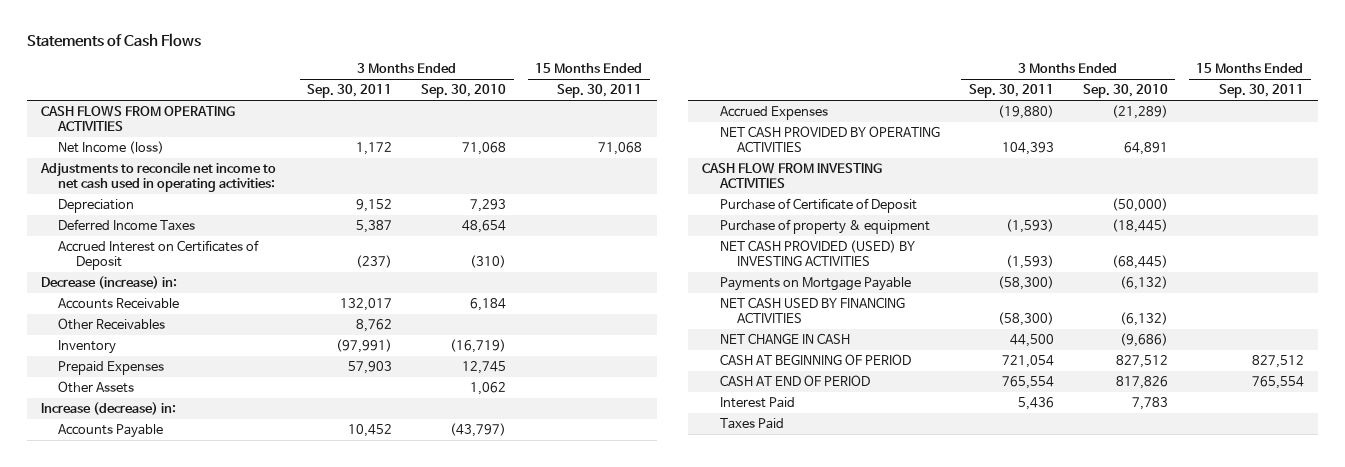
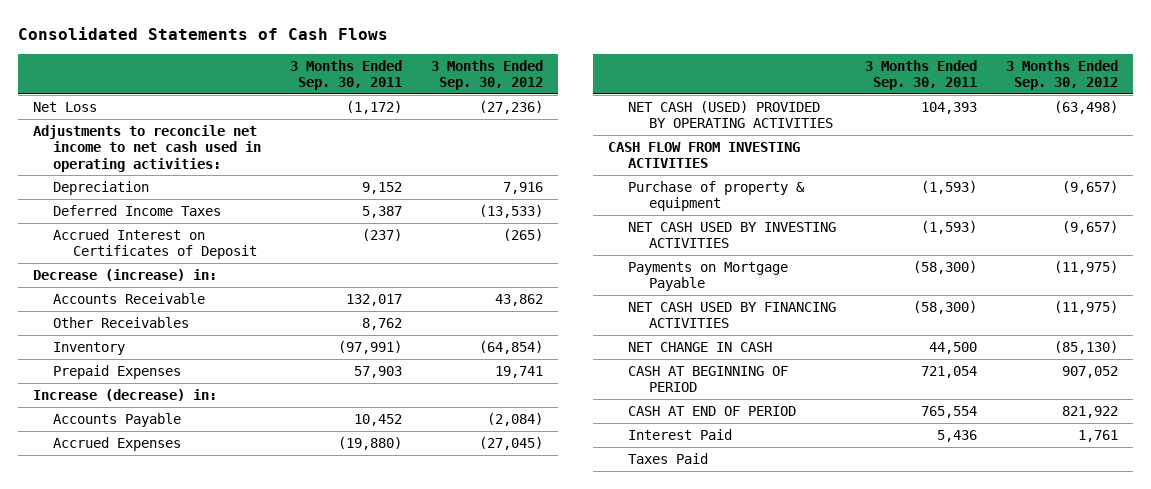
- Statements of Cash Flows
+ Consolidated Statements of Cash Flows
- | 3 Months Ended Sep. 30, 2011 | 3 Months Ended Sep. 30, 2010 | 15 Months Ended Sep. 30, 2011
+ | 3 Months Ended Sep. 30, 2011 | 3 Months Ended Sep. 30, 2012
- CASH FLOWS FROM OPERATING ACTIVITIES
- Net Income (loss) | 1,172 | 71,068 | 71,068
+ Net Loss | (1,172) | (27,236)
- Other Assets | | 1,062 |
- NET CASH PROVIDED BY OPERATING ACTIVITIES | 104,393 | 64,891 |
+ NET CASH (USED) PROVIDED BY OPERATING ACTIVITIES | 104,393 | (63,498)
- Purchase of Certificate of Deposit | | (50,000) |
- NET CASH PROVIDED (USED) BY INVESTING ACTIVITIES | (1,593) | (68,445) |
+ NET CASH USED BY INVESTING ACTIVITIES | (1,593) | (9,657)

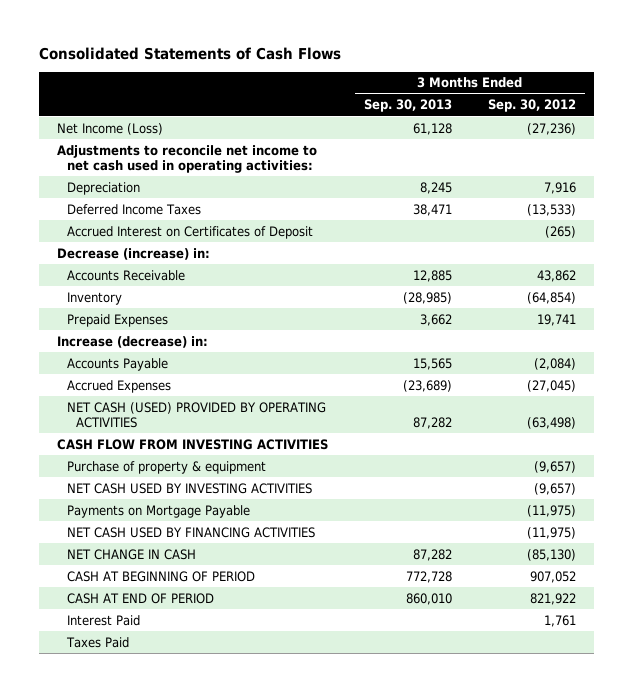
- | 3 Months Ended Sep. 30, 2011 | 3 Months Ended Sep. 30, 2012
+ | 3 Months Ended Sep. 30, 2013 | 3 Months Ended Sep. 30, 2012
- Net Loss | (1,172) | (27,236)
+ Net Income (Loss) | 61,128 | (27,236)
- Other Receivables | 8,762 |

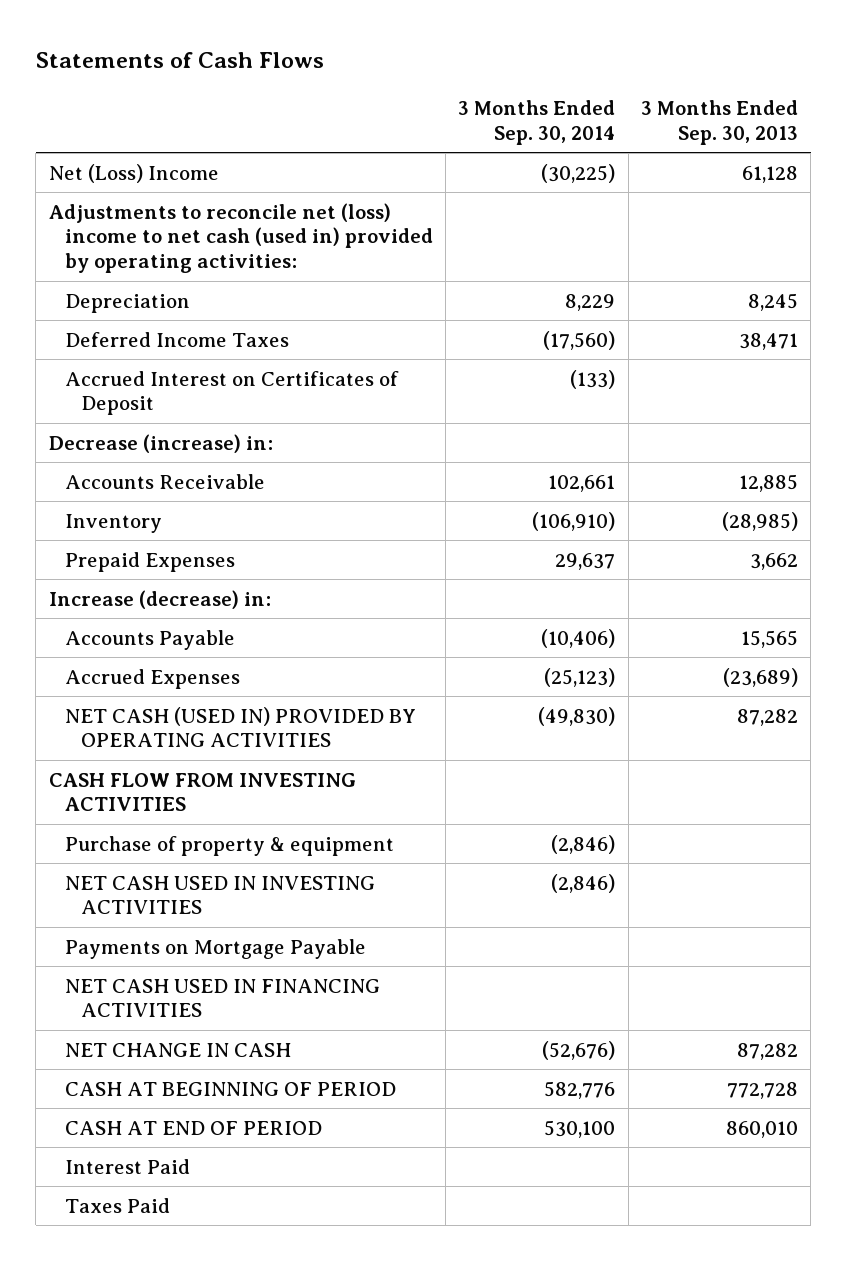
- Consolidated Statements of Cash Flows
+ Statements of Cash Flows
- | 3 Months Ended Sep. 30, 2013 | 3 Months Ended Sep. 30, 2012
+ | 3 Months Ended Sep. 30, 2014 | 3 Months Ended Sep. 30, 2013
- Net Income (Loss) | 61,128 | (27,236)
- Adjustments to reconcile net income to net cash used in operating activities:
+ Net (Loss) Income | (30,225) | 61,128
+ Adjustments to reconcile net (loss) income to net cash (used in) provided by operating activities:
- NET CASH (USED) PROVIDED BY OPERATING ACTIVITIES | 87,282 | (63,498)
+ NET CASH (USED IN) PROVIDED BY OPERATING ACTIVITIES | (49,830) | 87,282
- NET CASH USED BY INVESTING ACTIVITIES | | (9,657)
+ NET CASH USED IN INVESTING ACTIVITIES | (2,846) |
- NET CASH USED BY FINANCING ACTIVITIES | | (11,975)
+ NET CASH USED IN FINANCING ACTIVITIES

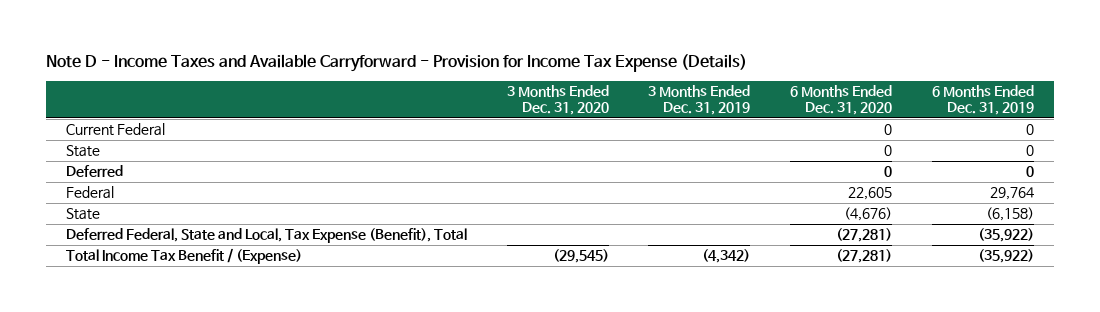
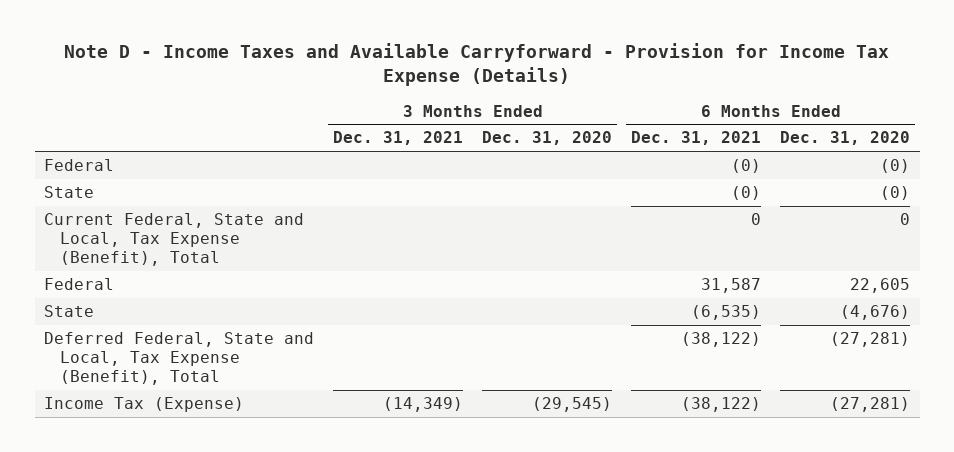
- | 3 Months Ended Dec. 31, 2020 | 3 Months Ended Dec. 31, 2019 | 6 Months Ended Dec. 31, 2020 | 6 Months Ended Dec. 31, 2019
+ | 3 Months Ended Dec. 31, 2021 | 3 Months Ended Dec. 31, 2020 | 6 Months Ended Dec. 31, 2021 | 6 Months Ended Dec. 31, 2020
- Current Federal | | | 0 | 0
- State | | | 0 | 0
- Deferred | | | 0 | 0
+ Federal | | | (0) | (0)
+ State | | | (0) | (0)
+ Current Federal, State and Local, Tax Expense (Benefit), Total | | | 0 | 0
- Total Income Tax Benefit / (Expense) | (29,545) | (4,342) | (27,281) | (35,922)
+ Income Tax (Expense) | (14,349) | (29,545) | (38,122) | (27,281)

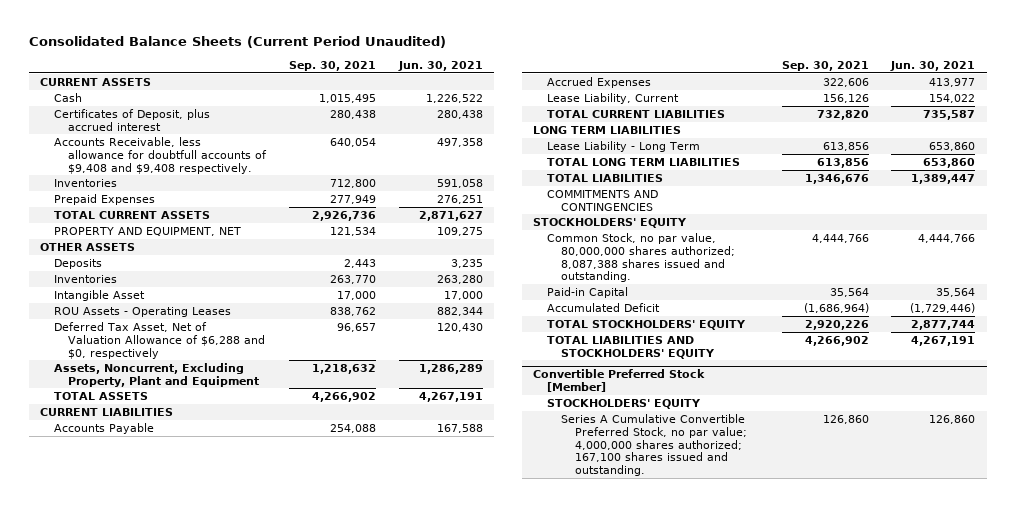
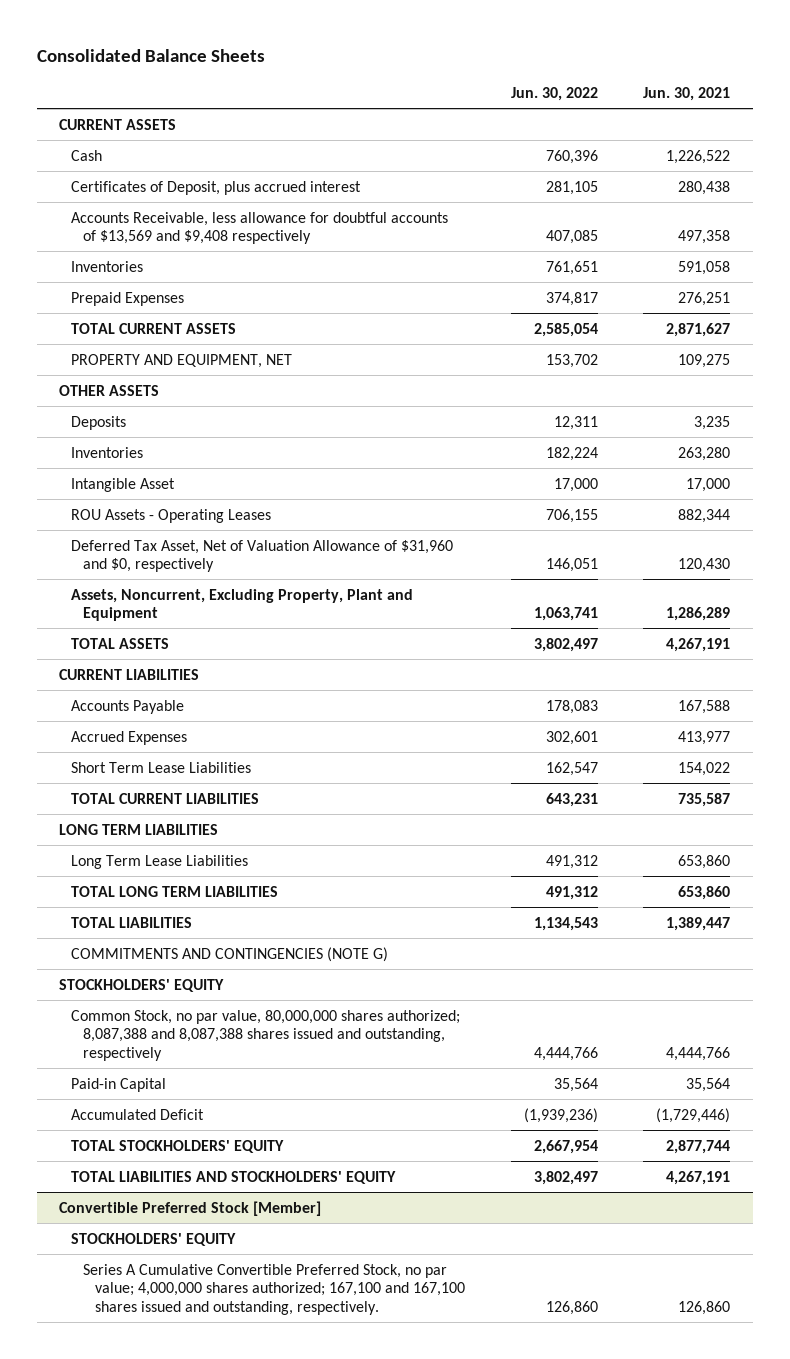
- Consolidated Balance Sheets (Current Period Unaudited)
+ Consolidated Balance Sheets
- | Sep. 30, 2021 | Jun. 30, 2021
+ | Jun. 30, 2022 | Jun. 30, 2021
- Accounts Receivable, less allowance for doubtfull accounts of $9,408 and $9,408 respectively. | 640,054 | 497,358
+ Accounts Receivable, less allowance for doubtful accounts of $13,569 and $9,408 respectively | 407,085 | 497,358
- Deferred Tax Asset, Net of Valuation Allowance of $6,288 and $0, respectively | 96,657 | 120,430
+ Deferred Tax Asset, Net of Valuation Allowance of $31,960 and $0, respectively | 146,051 | 120,430
- Lease Liability, Current | 156,126 | 154,022
+ Short Term Lease Liabilities | 162,547 | 154,022
- Lease Liability - Long Term | 613,856 | 653,860
+ Long Term Lease Liabilities | 491,312 | 653,860
- COMMITMENTS AND CONTINGENCIES
+ COMMITMENTS AND CONTINGENCIES (NOTE G)
- Common Stock, no par value, 80,000,000 shares authorized; 8,087,388 shares issued and outstanding. | 4,444,766 | 4,444,766
+ Common Stock, no par value, 80,000,000 shares authorized; 8,087,388 and 8,087,388 shares issued and outstanding, respectively | 4,444,766 | 4,444,766
@ Convertible Preferred Stock [Member]
- Series A Cumulative Convertible Preferred Stock, no par value; 4,000,000 shares authorized; 167,100 shares issued and outstanding. | 126,860 | 126,860
+ Series A Cumulative Convertible Preferred Stock, no par value; 4,000,000 shares authorized; 167,100 and 167,100 shares issued and outstanding, respectively. | 126,860 | 126,860

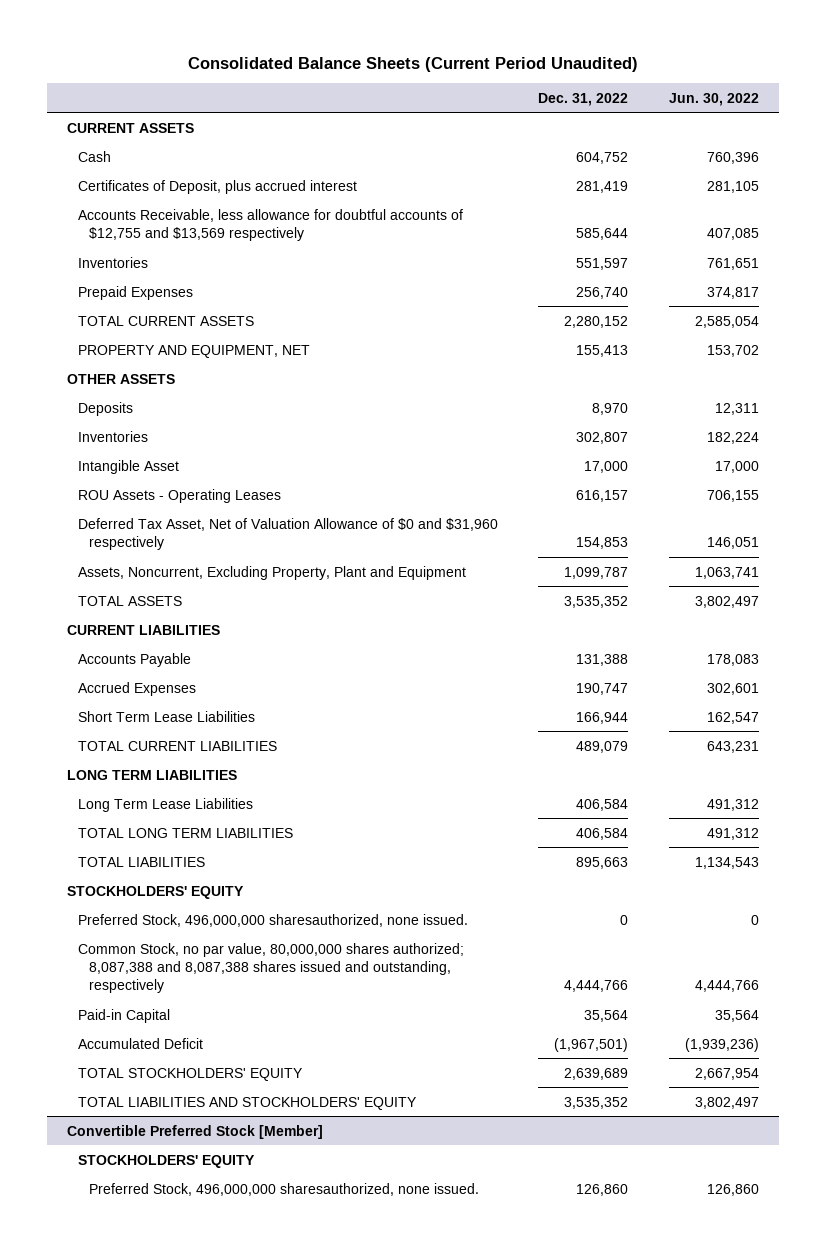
- Consolidated Balance Sheets
+ Consolidated Balance Sheets (Current Period Unaudited)
- | Jun. 30, 2022 | Jun. 30, 2021
+ | Dec. 31, 2022 | Jun. 30, 2022
- Accounts Receivable, less allowance for doubtful accounts of $13,569 and $9,408 respectively | 407,085 | 497,358
+ Accounts Receivable, less allowance for doubtful accounts of $12,755 and $13,569 respectively | 585,644 | 407,085
- Deferred Tax Asset, Net of Valuation Allowance of $31,960 and $0, respectively | 146,051 | 120,430
+ Deferred Tax Asset, Net of Valuation Allowance of $0 and $31,960 respectively | 154,853 | 146,051
- COMMITMENTS AND CONTINGENCIES (NOTE G)
+ Preferred Stock, 496,000,000 sharesauthorized, none issued. | 0 | 0
@ Convertible Preferred Stock [Member]
- Series A Cumulative Convertible Preferred Stock, no par value; 4,000,000 shares authorized; 167,100 and 167,100 shares issued and outstanding, respectively. | 126,860 | 126,860
+ Preferred Stock, 496,000,000 sharesauthorized, none issued. | 126,860 | 126,860

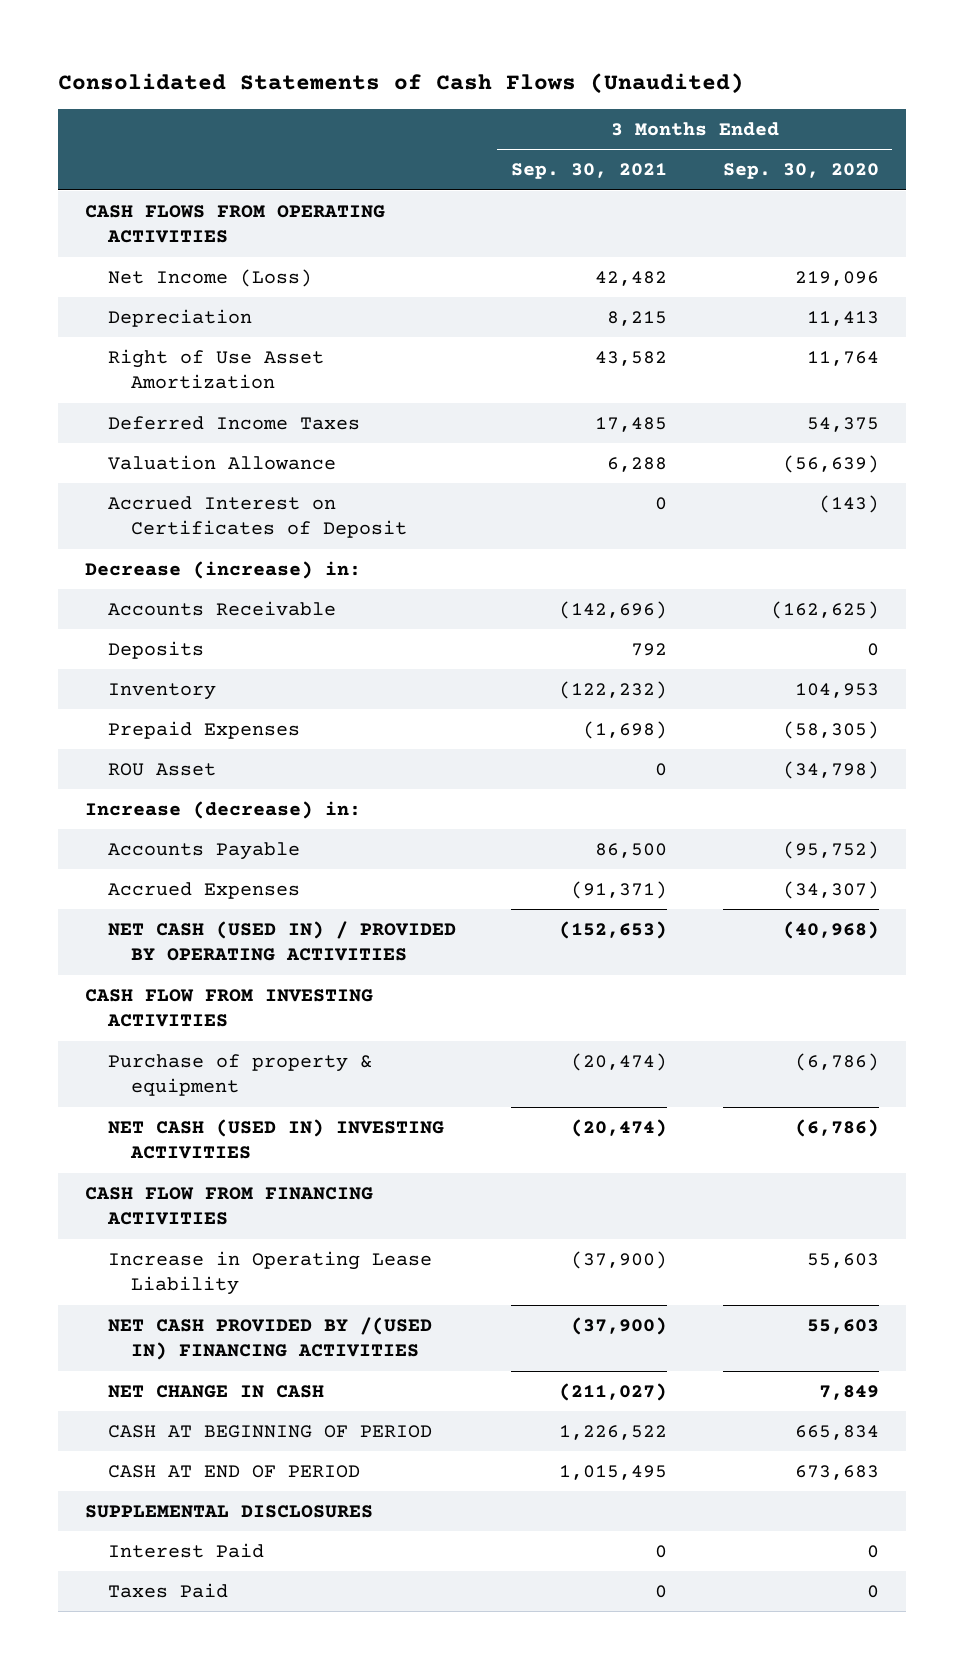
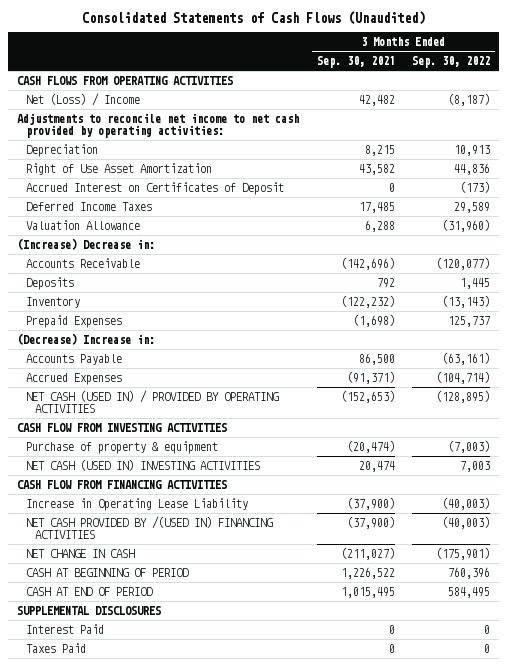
- | 3 Months Ended Sep. 30, 2021 | 3 Months Ended Sep. 30, 2020
+ | 3 Months Ended Sep. 30, 2021 | 3 Months Ended Sep. 30, 2022
- Net Income (Loss) | 42,482 | 219,096
+ Net (Loss) / Income | 42,482 | (8,187)
+ Adjustments to reconcile net income to net cash provided by operating activities:
moved up: Accrued Interest on Certificates of Deposit | 0 | (173)
- Decrease (increase) in:
+ (Increase) Decrease in:
- ROU Asset | 0 | (34,798)
- Increase (decrease) in:
+ (Decrease) Increase in:
- NET CASH (USED IN) INVESTING ACTIVITIES | (20,474) | (6,786)
+ NET CASH (USED IN) INVESTING ACTIVITIES | 20,474 | 7,003

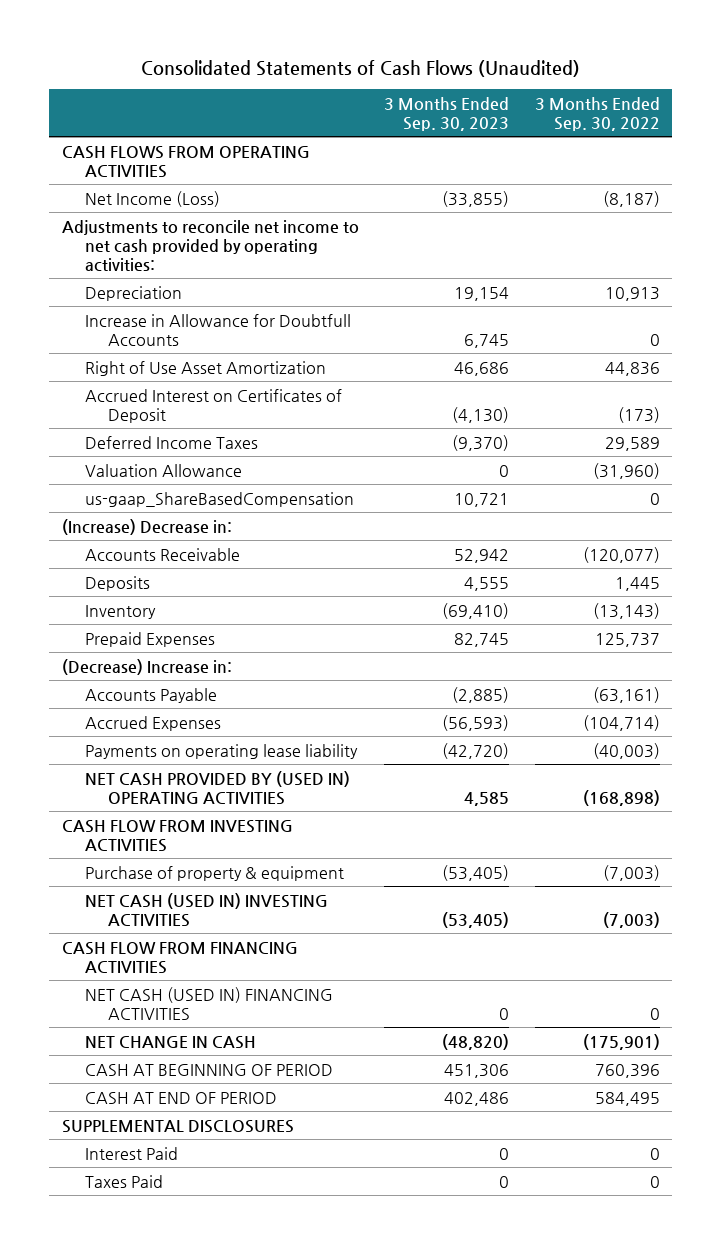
- | 3 Months Ended Sep. 30, 2021 | 3 Months Ended Sep. 30, 2022
+ | 3 Months Ended Sep. 30, 2023 | 3 Months Ended Sep. 30, 2022
- Net (Loss) / Income | 42,482 | (8,187)
+ Net Income (Loss) | (33,855) | (8,187)
+ Increase in Allowance for Doubtfull Accounts | 6,745 | 0
+ us-gaap_ShareBasedCompensation | 10,721 | 0
- NET CASH (USED IN) / PROVIDED BY OPERATING ACTIVITIES | (152,653) | (128,895)
+ Payments on operating lease liability | (42,720) | (40,003)
+ NET CASH PROVIDED BY (USED IN) OPERATING ACTIVITIES | 4,585 | (168,898)
- NET CASH (USED IN) INVESTING ACTIVITIES | 20,474 | 7,003
+ NET CASH (USED IN) INVESTING ACTIVITIES | (53,405) | (7,003)
- Increase in Operating Lease Liability | (37,900) | (40,003)
- NET CASH PROVIDED BY /(USED IN) FINANCING ACTIVITIES | (37,900) | (40,003)
+ NET CASH (USED IN) FINANCING ACTIVITIES | 0 | 0

